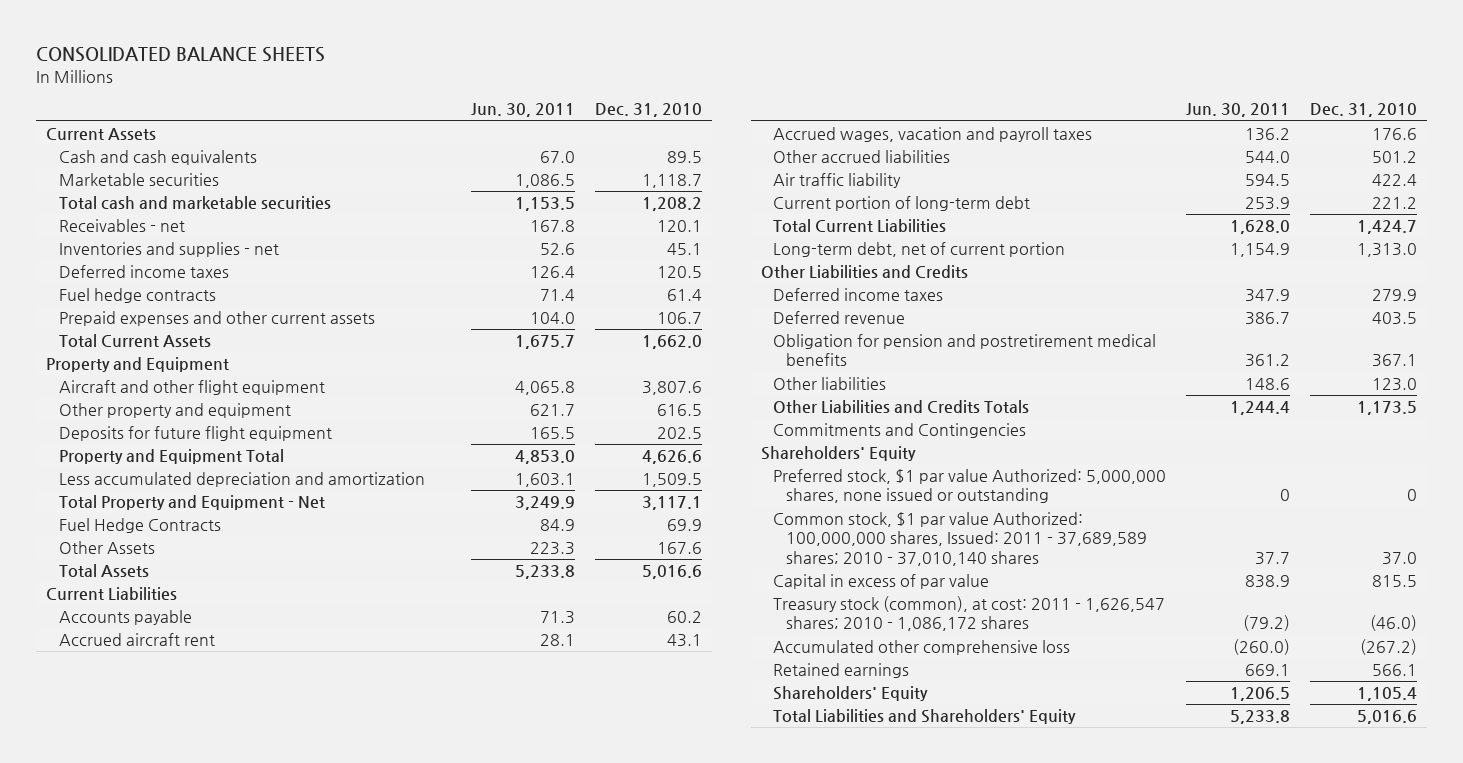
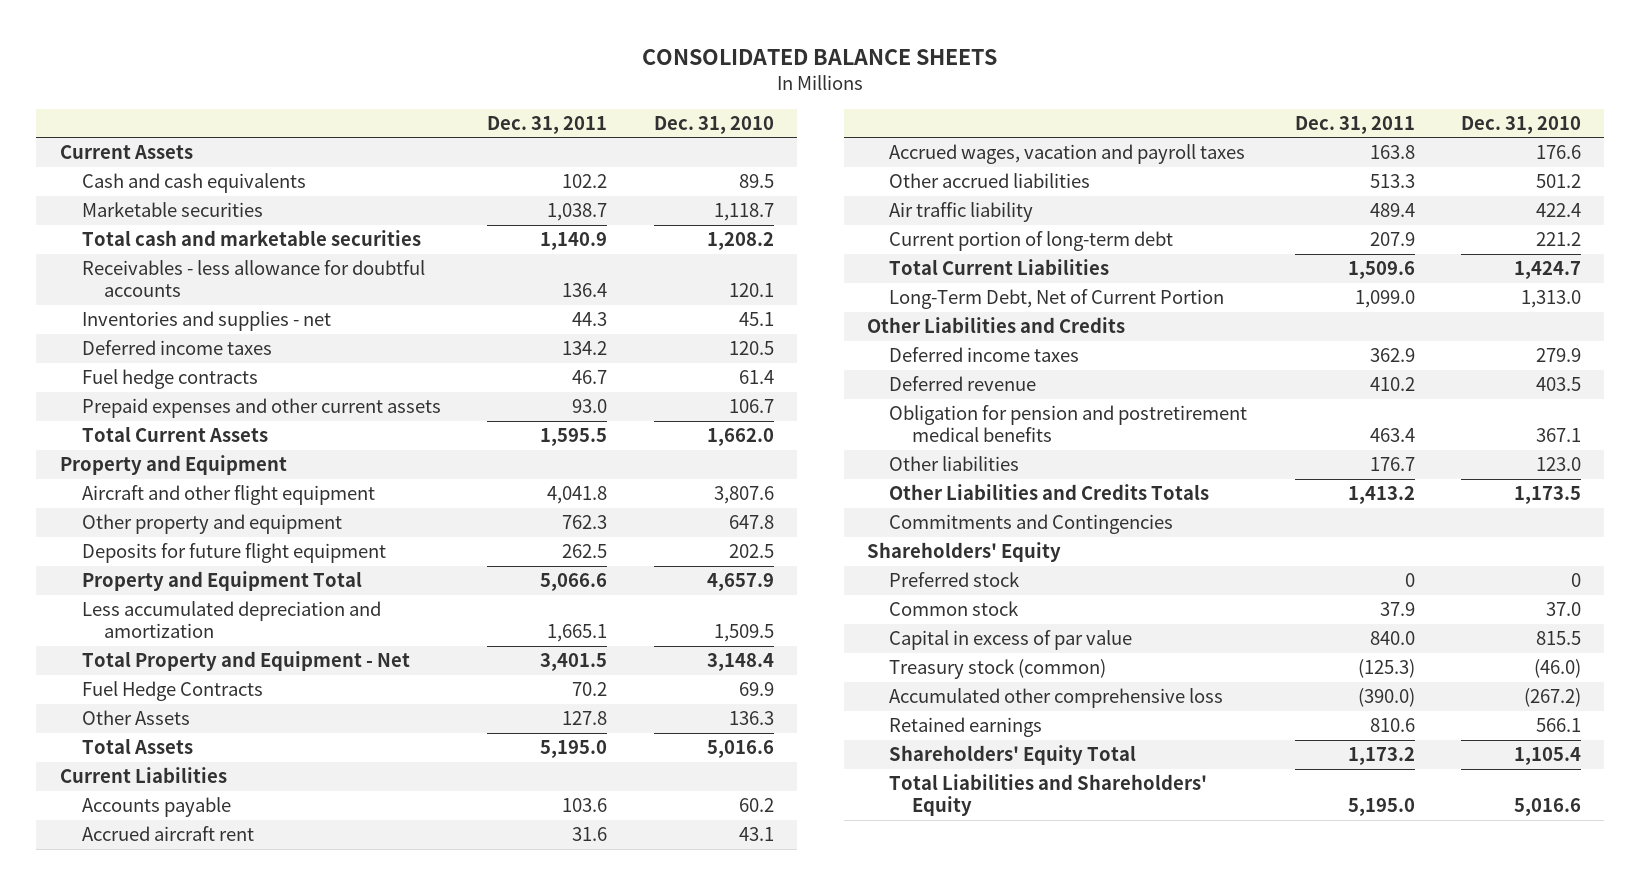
- | Jun. 30, 2011 | Dec. 31, 2010
+ | Dec. 31, 2011 | Dec. 31, 2010
- Receivables - net | 167.8 | 120.1
+ Receivables - less allowance for doubtful accounts | 136.4 | 120.1
- Other property and equipment | 621.7 | 616.5
+ Other property and equipment | 762.3 | 647.8
- Property and Equipment Total | 4,853.0 | 4,626.6
+ Property and Equipment Total | 5,066.6 | 4,657.9
- Total Property and Equipment - Net | 3,249.9 | 3,117.1
+ Total Property and Equipment - Net | 3,401.5 | 3,148.4
- Other Assets | 223.3 | 167.6
+ Other Assets | 127.8 | 136.3
- Long-term debt, net of current portion | 1,154.9 | 1,313.0
+ Long-Term Debt, Net of Current Portion | 1,099.0 | 1,313.0
- Preferred stock, $1 par value Authorized: 5,000,000 shares, none issued or outstanding | 0 | 0
- Common stock, $1 par value Authorized: 100,000,000 shares, Issued: 2011 - 37,689,589 shares; 2010 - 37,010,140 shares | 37.7 | 37.0
+ Preferred stock | 0 | 0
+ Common stock | 37.9 | 37.0
- Treasury stock (common), at cost: 2011 - 1,626,547 shares; 2010 - 1,086,172 shares | (79.2) | (46.0)
+ Treasury stock (common) | (125.3) | (46.0)
- Shareholders' Equity | 1,206.5 | 1,105.4
+ Shareholders' Equity Total | 1,173.2 | 1,105.4

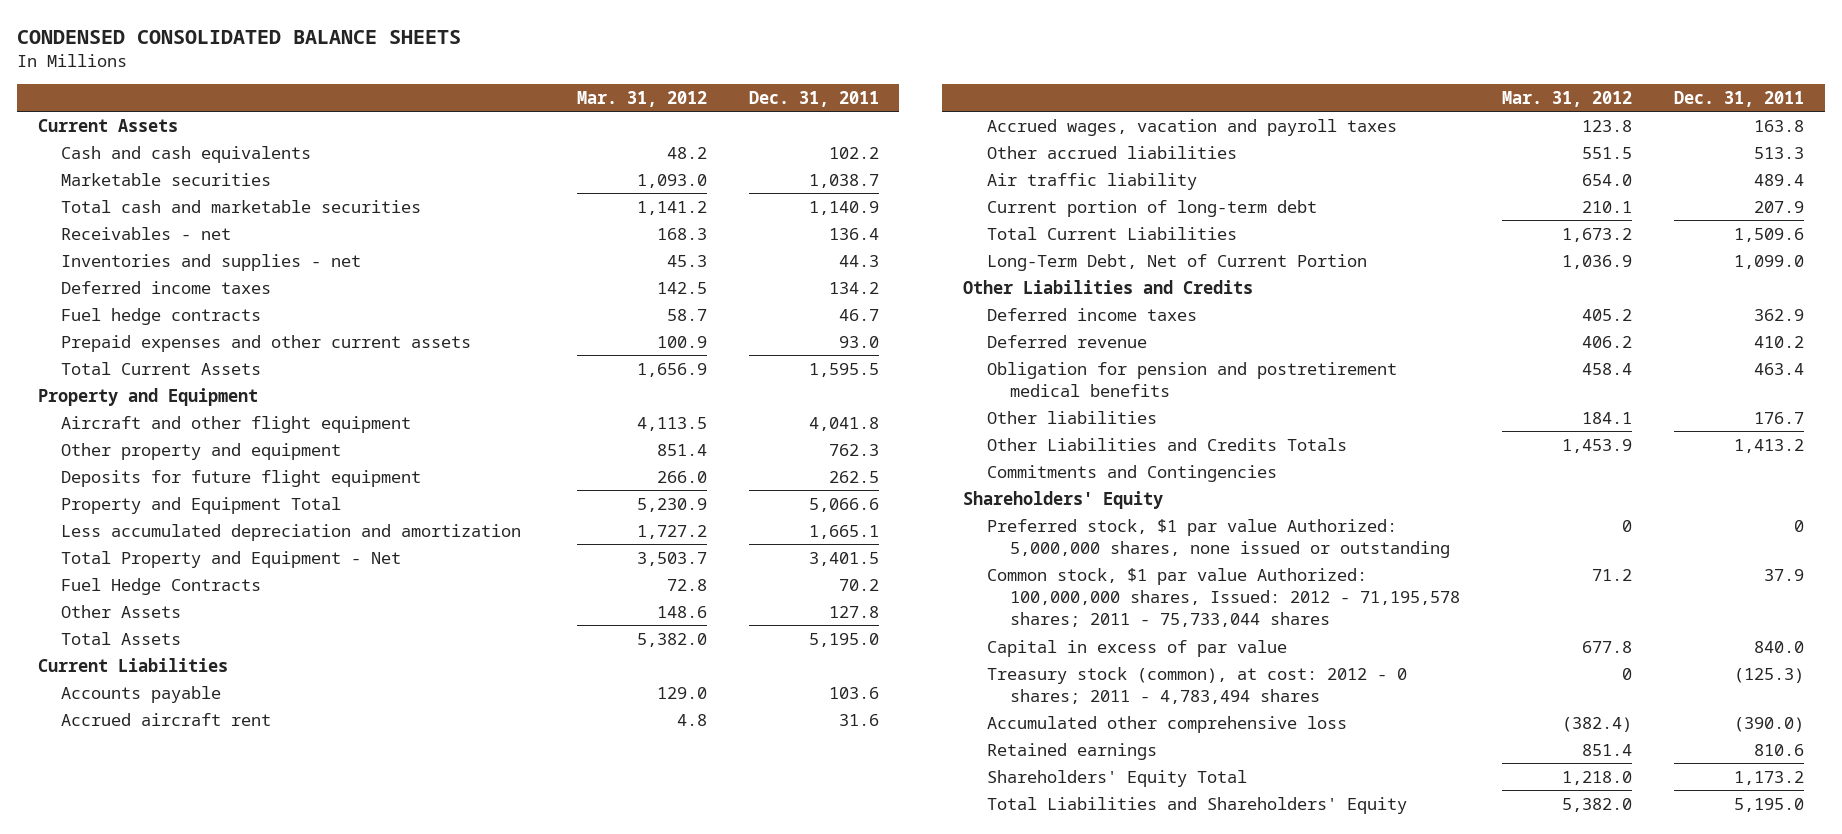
- CONSOLIDATED BALANCE SHEETS
+ CONDENSED CONSOLIDATED BALANCE SHEETS
- | Dec. 31, 2011 | Dec. 31, 2010
+ | Mar. 31, 2012 | Dec. 31, 2011
- Receivables - less allowance for doubtful accounts | 136.4 | 120.1
+ Receivables - net | 168.3 | 136.4
- Preferred stock | 0 | 0
- Common stock | 37.9 | 37.0
+ Preferred stock, $1 par value Authorized: 5,000,000 shares, none issued or outstanding | 0 | 0
+ Common stock, $1 par value Authorized: 100,000,000 shares, Issued: 2012 - 71,195,578 shares; 2011 - 75,733,044 shares | 71.2 | 37.9
- Treasury stock (common) | (125.3) | (46.0)
+ Treasury stock (common), at cost: 2012 - 0 shares; 2011 - 4,783,494 shares | 0 | (125.3)

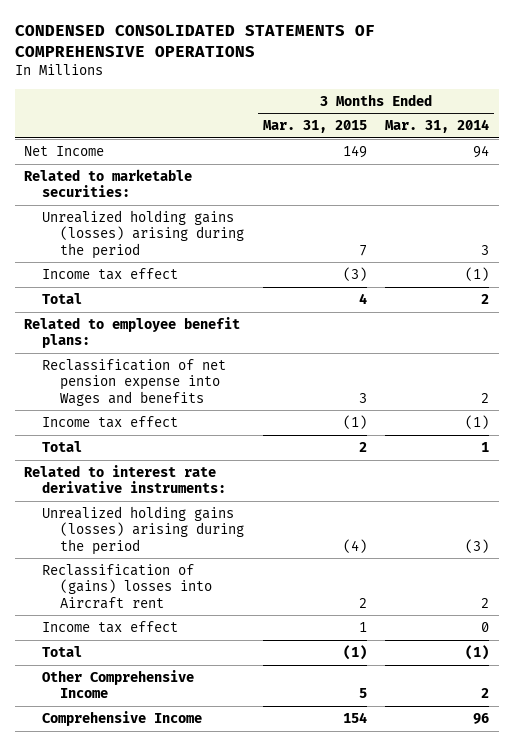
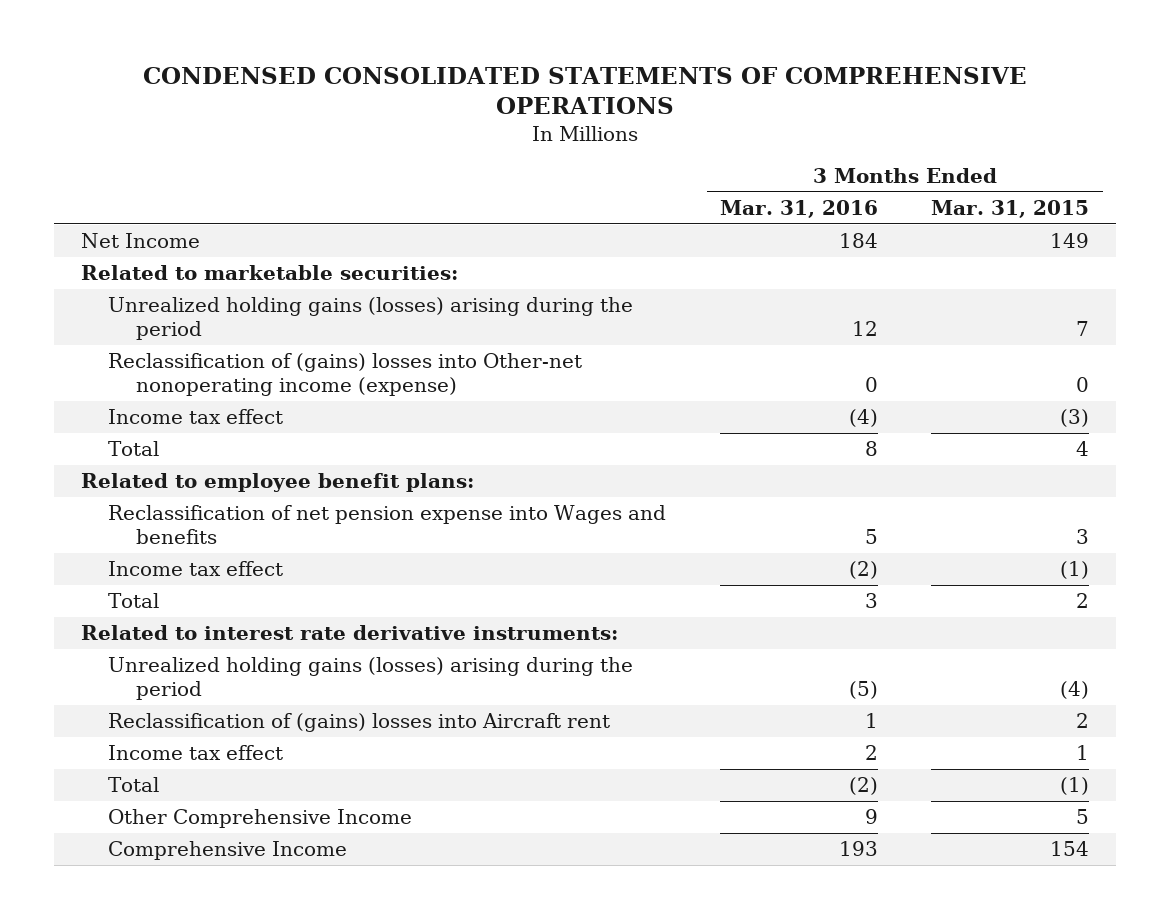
- | 3 Months Ended Mar. 31, 2015 | 3 Months Ended Mar. 31, 2014
+ | 3 Months Ended Mar. 31, 2016 | 3 Months Ended Mar. 31, 2015
+ Reclassification of (gains) losses into Other-net nonoperating income (expense) | 0 | 0

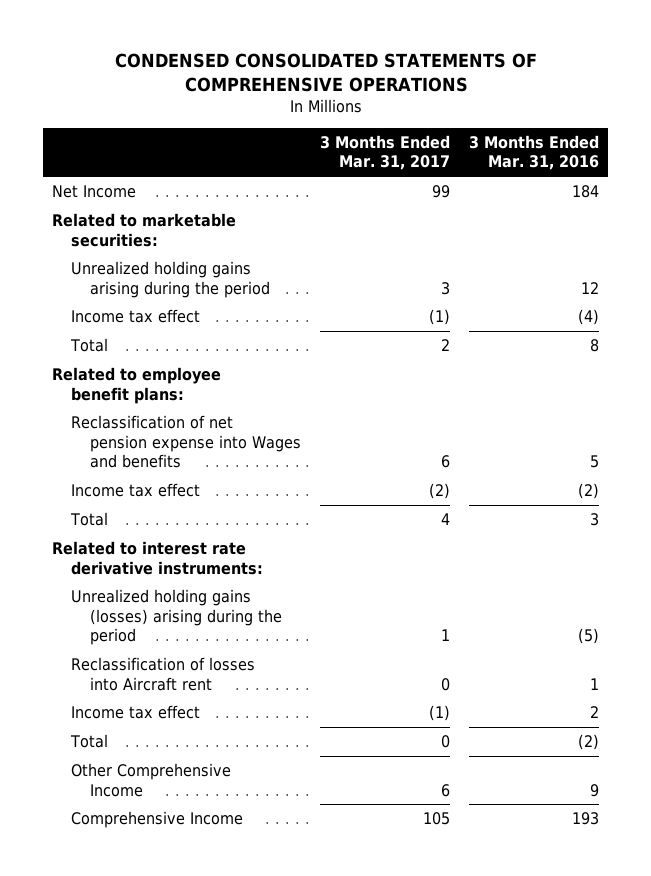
- | 3 Months Ended Mar. 31, 2016 | 3 Months Ended Mar. 31, 2015
+ | 3 Months Ended Mar. 31, 2017 | 3 Months Ended Mar. 31, 2016
- Unrealized holding gains (losses) arising during the period | 12 | 7
- Reclassification of (gains) losses into Other-net nonoperating income (expense) | 0 | 0
+ Unrealized holding gains arising during the period | 3 | 12
- Reclassification of (gains) losses into Aircraft rent | 1 | 2
+ Reclassification of losses into Aircraft rent | 0 | 1

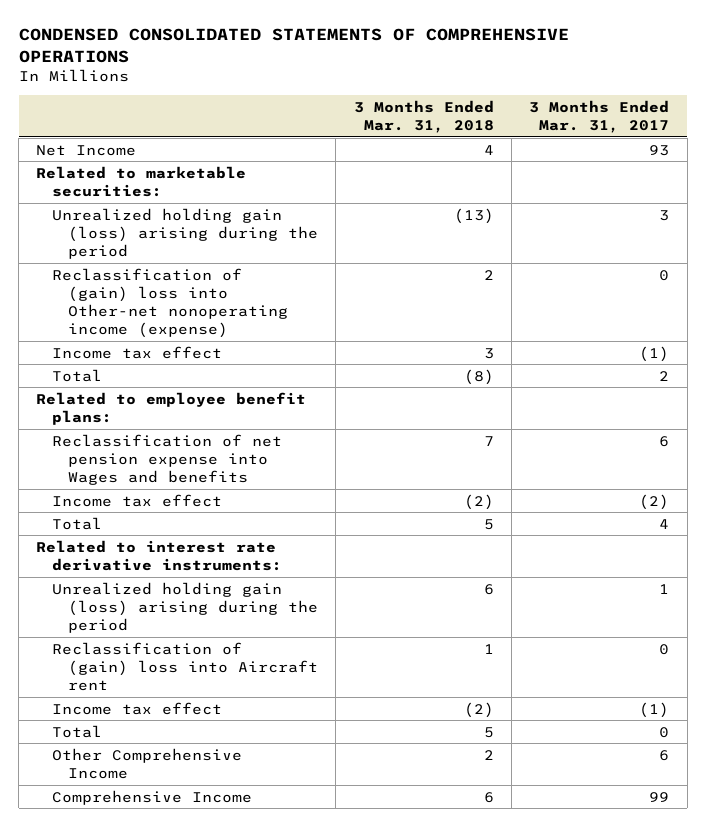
- | 3 Months Ended Mar. 31, 2017 | 3 Months Ended Mar. 31, 2016
+ | 3 Months Ended Mar. 31, 2018 | 3 Months Ended Mar. 31, 2017
- Net Income | 99 | 184
+ Net Income | 4 | 93
- Unrealized holding gains arising during the period | 3 | 12
+ Unrealized holding gain (loss) arising during the period | (13) | 3
+ Reclassification of (gain) loss into Other-net nonoperating income (expense) | 2 | 0
- Unrealized holding gains (losses) arising during the period | 1 | (5)
- Reclassification of losses into Aircraft rent | 0 | 1
+ Unrealized holding gain (loss) arising during the period | 6 | 1
+ Reclassification of (gain) loss into Aircraft rent | 1 | 0
- Comprehensive Income | 105 | 193
+ Comprehensive Income | 6 | 99

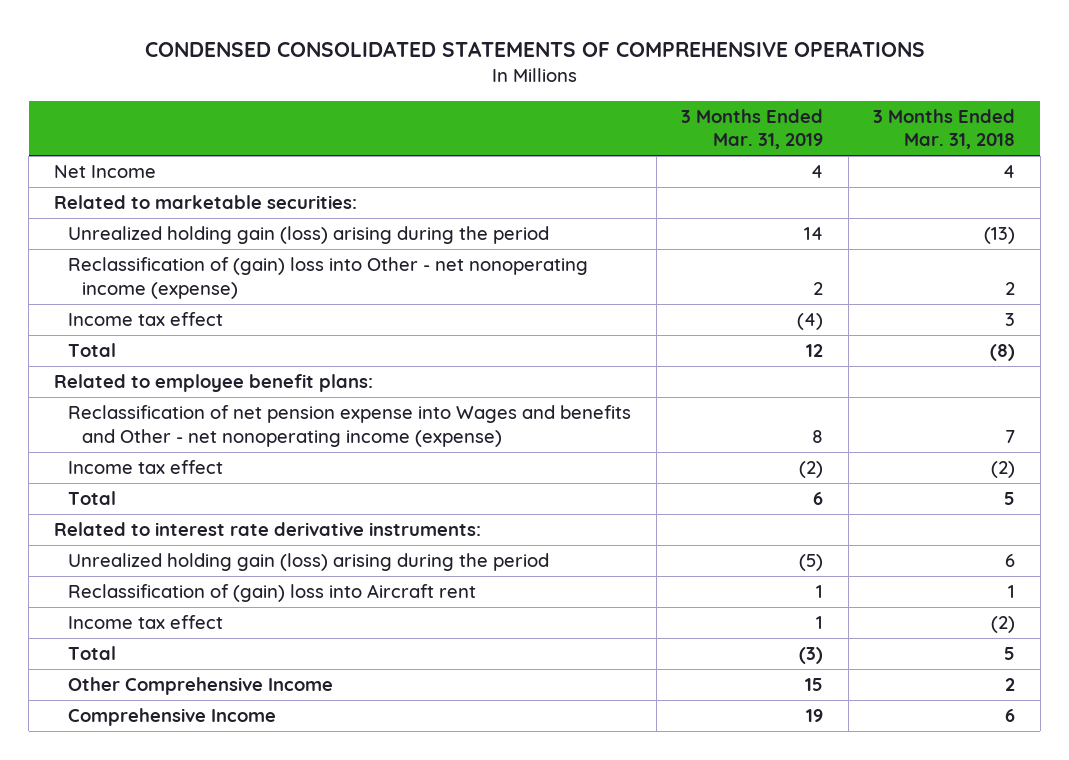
- | 3 Months Ended Mar. 31, 2018 | 3 Months Ended Mar. 31, 2017
+ | 3 Months Ended Mar. 31, 2019 | 3 Months Ended Mar. 31, 2018
- Reclassification of (gain) loss into Other-net nonoperating income (expense) | 2 | 0
+ Reclassification of (gain) loss into Other - net nonoperating income (expense) | 2 | 2
- Reclassification of net pension expense into Wages and benefits | 7 | 6
+ Reclassification of net pension expense into Wages and benefits and Other - net nonoperating income (expense) | 8 | 7

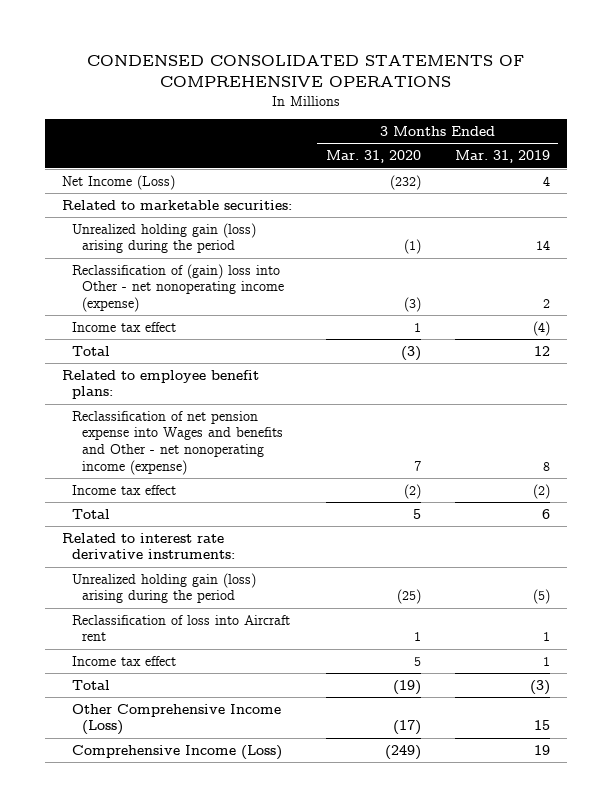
- | 3 Months Ended Mar. 31, 2019 | 3 Months Ended Mar. 31, 2018
+ | 3 Months Ended Mar. 31, 2020 | 3 Months Ended Mar. 31, 2019
- Net Income | 4 | 4
+ Net Income (Loss) | (232) | 4
- Reclassification of (gain) loss into Aircraft rent | 1 | 1
+ Reclassification of loss into Aircraft rent | 1 | 1
- Other Comprehensive Income | 15 | 2
- Comprehensive Income | 19 | 6
+ Other Comprehensive Income (Loss) | (17) | 15
+ Comprehensive Income (Loss) | (249) | 19

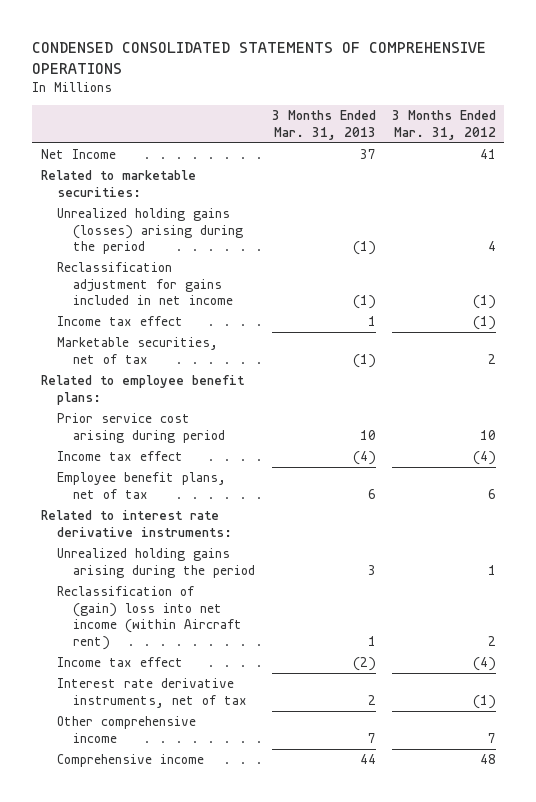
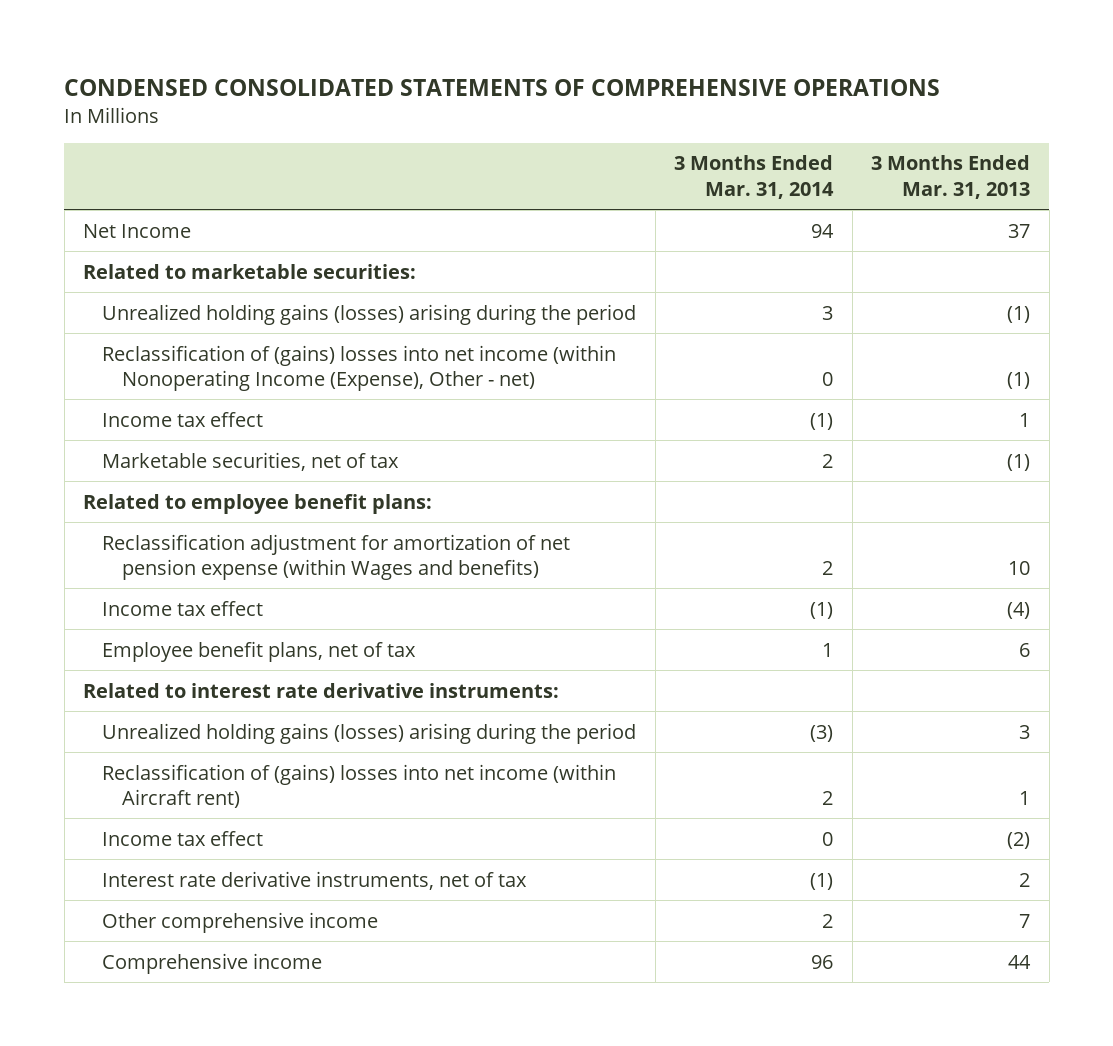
- | 3 Months Ended Mar. 31, 2013 | 3 Months Ended Mar. 31, 2012
+ | 3 Months Ended Mar. 31, 2014 | 3 Months Ended Mar. 31, 2013
- Reclassification adjustment for gains included in net income | (1) | (1)
+ Reclassification of (gains) losses into net income (within Nonoperating Income (Expense), Other - net) | 0 | (1)
- Prior service cost arising during period | 10 | 10
+ Reclassification adjustment for amortization of net pension expense (within Wages and benefits) | 2 | 10
- Unrealized holding gains arising during the period | 3 | 1
- Reclassification of (gain) loss into net income (within Aircraft rent) | 1 | 2
+ Unrealized holding gains (losses) arising during the period | (3) | 3
+ Reclassification of (gains) losses into net income (within Aircraft rent) | 2 | 1

